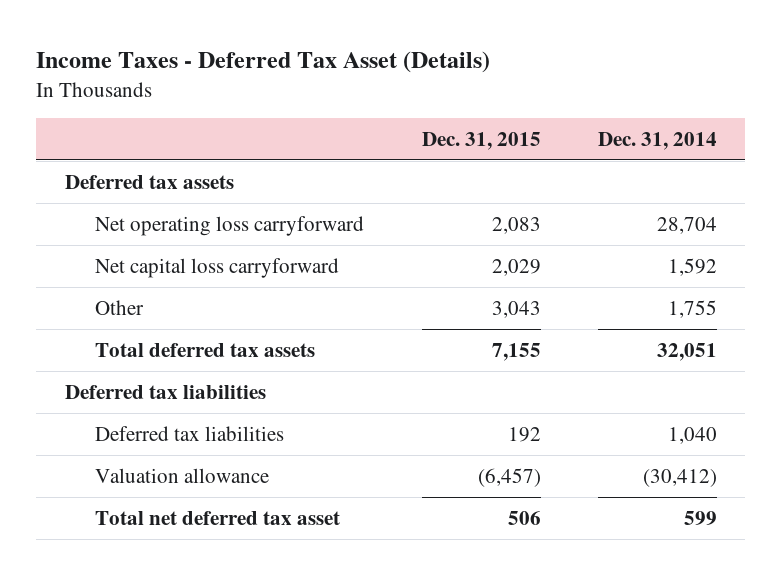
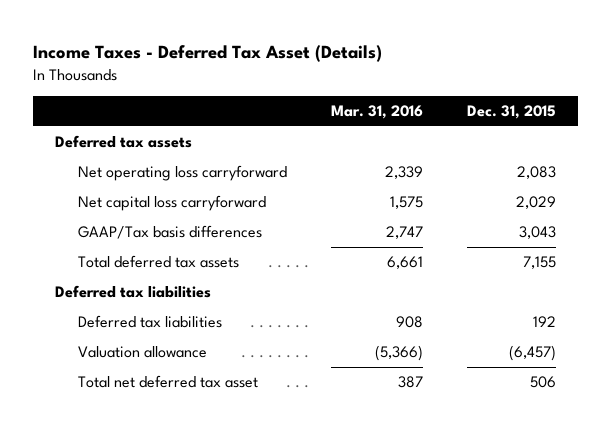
- | Dec. 31, 2015 | Dec. 31, 2014
+ | Mar. 31, 2016 | Dec. 31, 2015
- Other | 3,043 | 1,755
+ GAAP/Tax basis differences | 2,747 | 3,043

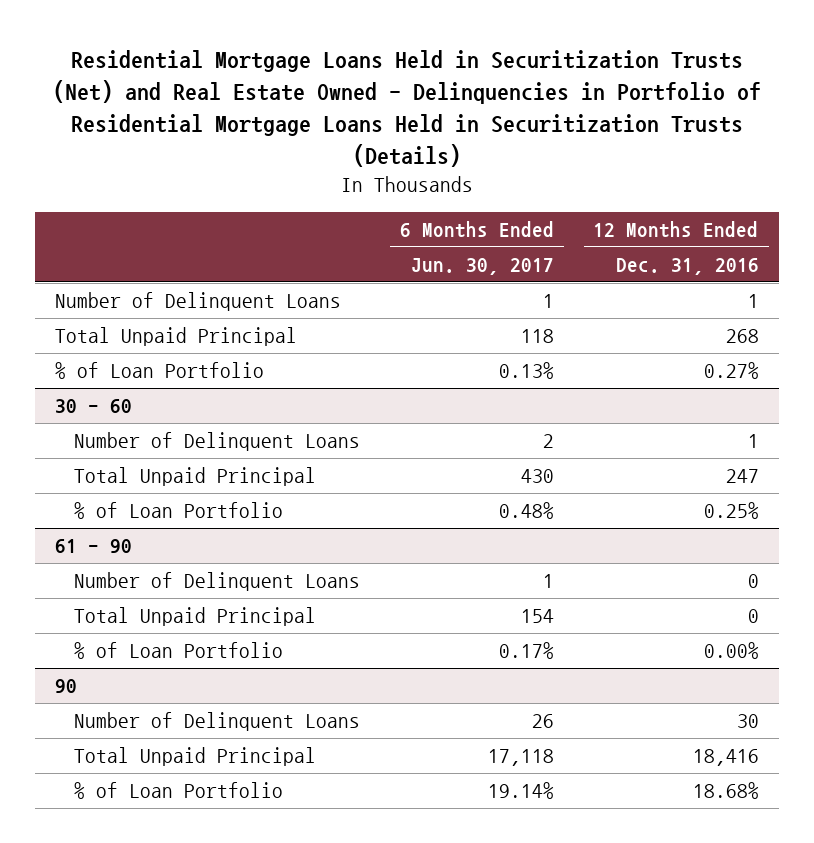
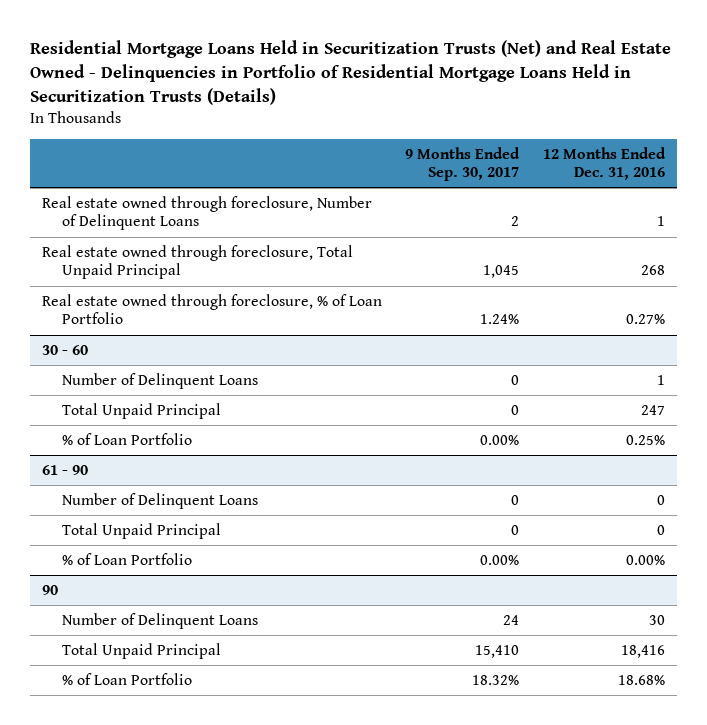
- | 6 Months Ended Jun. 30, 2017 | 12 Months Ended Dec. 31, 2016
+ | 9 Months Ended Sep. 30, 2017 | 12 Months Ended Dec. 31, 2016
- Number of Delinquent Loans | 1 | 1
- Total Unpaid Principal | 118 | 268
- % of Loan Portfolio | 0.13% | 0.27%
+ Real estate owned through foreclosure, Number of Delinquent Loans | 2 | 1
+ Real estate owned through foreclosure, Total Unpaid Principal | 1,045 | 268
+ Real estate owned through foreclosure, % of Loan Portfolio | 1.24% | 0.27%

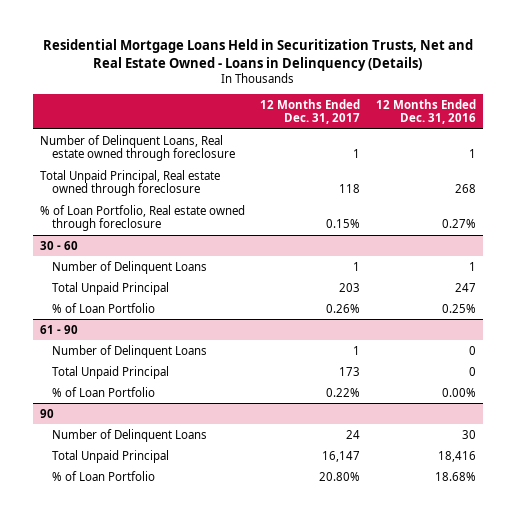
- Residential Mortgage Loans Held in Securitization Trusts (Net) and Real Estate Owned - Delinquencies in Portfolio of Residential Mortgage Loans Held in Securitization Trusts (Details)
+ Residential Mortgage Loans Held in Securitization Trusts, Net and Real Estate Owned - Loans in Delinquency (Details)
- | 9 Months Ended Sep. 30, 2017 | 12 Months Ended Dec. 31, 2016
+ | 12 Months Ended Dec. 31, 2017 | 12 Months Ended Dec. 31, 2016
- Real estate owned through foreclosure, Number of Delinquent Loans | 2 | 1
- Real estate owned through foreclosure, Total Unpaid Principal | 1,045 | 268
- Real estate owned through foreclosure, % of Loan Portfolio | 1.24% | 0.27%
+ Number of Delinquent Loans, Real estate owned through foreclosure | 1 | 1
+ Total Unpaid Principal, Real estate owned through foreclosure | 118 | 268
+ % of Loan Portfolio, Real estate owned through foreclosure | 0.15% | 0.27%

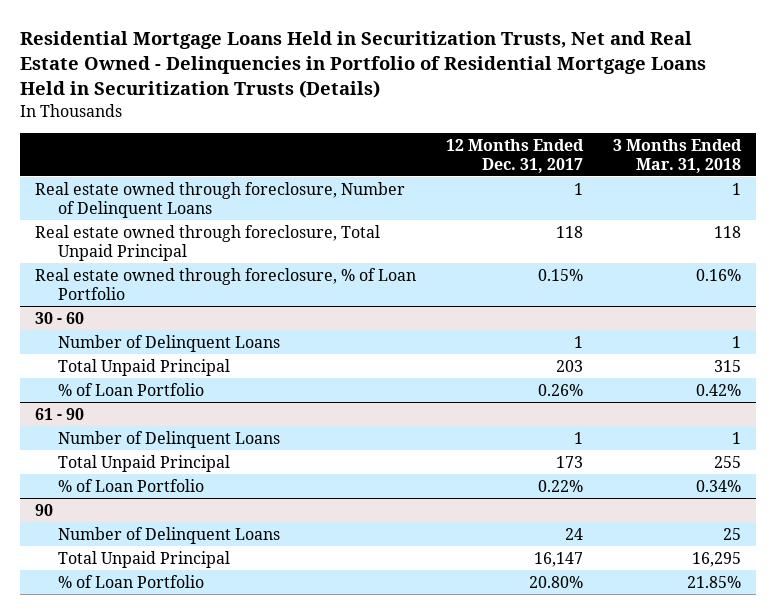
- Residential Mortgage Loans Held in Securitization Trusts, Net and Real Estate Owned - Loans in Delinquency (Details)
+ Residential Mortgage Loans Held in Securitization Trusts, Net and Real Estate Owned - Delinquencies in Portfolio of Residential Mortgage Loans Held in Securitization Trusts (Details)
- | 12 Months Ended Dec. 31, 2017 | 12 Months Ended Dec. 31, 2016
+ | 12 Months Ended Dec. 31, 2017 | 3 Months Ended Mar. 31, 2018
- Number of Delinquent Loans, Real estate owned through foreclosure | 1 | 1
- Total Unpaid Principal, Real estate owned through foreclosure | 118 | 268
- % of Loan Portfolio, Real estate owned through foreclosure | 0.15% | 0.27%
+ Real estate owned through foreclosure, Number of Delinquent Loans | 1 | 1
+ Real estate owned through foreclosure, Total Unpaid Principal | 118 | 118
+ Real estate owned through foreclosure, % of Loan Portfolio | 0.15% | 0.16%

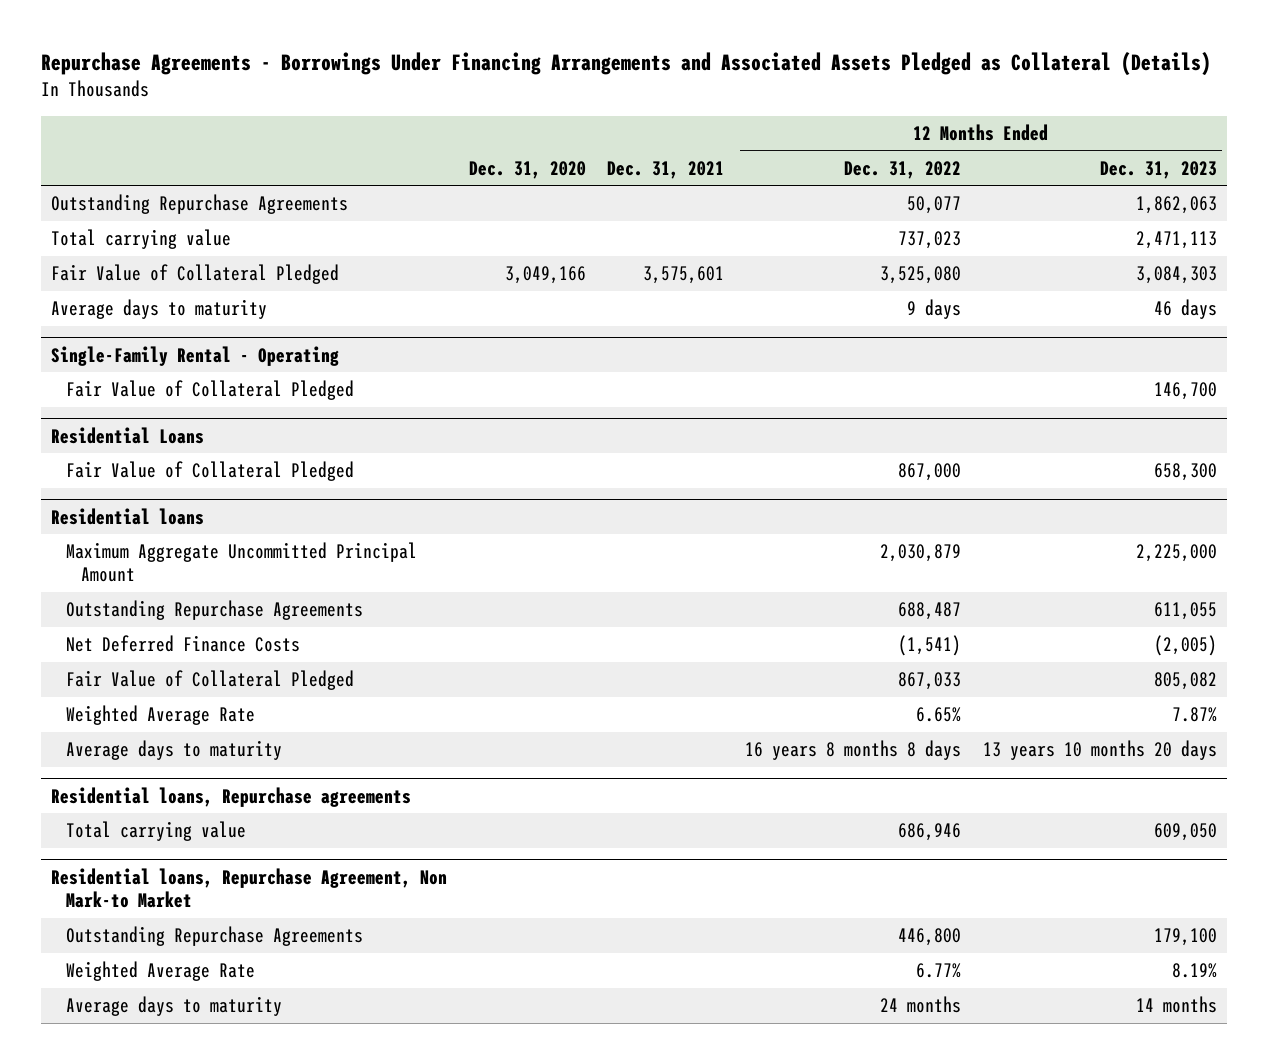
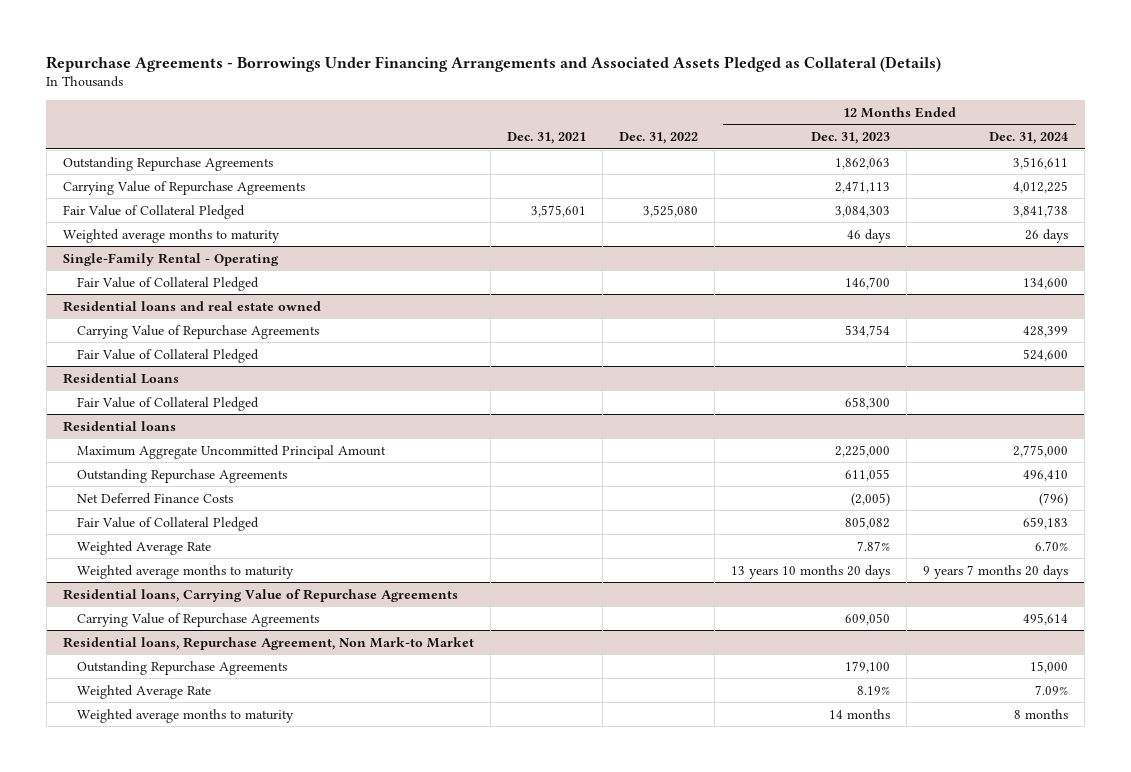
- | Dec. 31, 2020 | Dec. 31, 2021 | 12 Months Ended Dec. 31, 2022 | 12 Months Ended Dec. 31, 2023
+ | Dec. 31, 2021 | Dec. 31, 2022 | 12 Months Ended Dec. 31, 2023 | 12 Months Ended Dec. 31, 2024
- Total carrying value | | | 737,023 | 2,471,113
+ Carrying Value of Repurchase Agreements | | | 2,471,113 | 4,012,225
- Average days to maturity | | | 9 days | 46 days
+ Weighted average months to maturity | | | 46 days | 26 days
+ Residential loans and real estate owned
+ Carrying Value of Repurchase Agreements | | | 534,754 | 428,399
+ Fair Value of Collateral Pledged | | | | 524,600
@ Residential loans
- Average days to maturity | | | 16 years 8 months 8 days | 13 years 10 months 20 days
- Residential loans, Repurchase agreements
- Total carrying value | | | 686,946 | 609,050
@ Residential loans
+ Weighted average months to maturity | | | 13 years 10 months 20 days | 9 years 7 months 20 days
+ Residential loans, Carrying Value of Repurchase Agreements
+ Carrying Value of Repurchase Agreements | | | 609,050 | 495,614
@ Residential loans, Repurchase Agreement, Non Mark-to Market
- Average days to maturity | | | 24 months | 14 months
+ Weighted average months to maturity | | | 14 months | 8 months

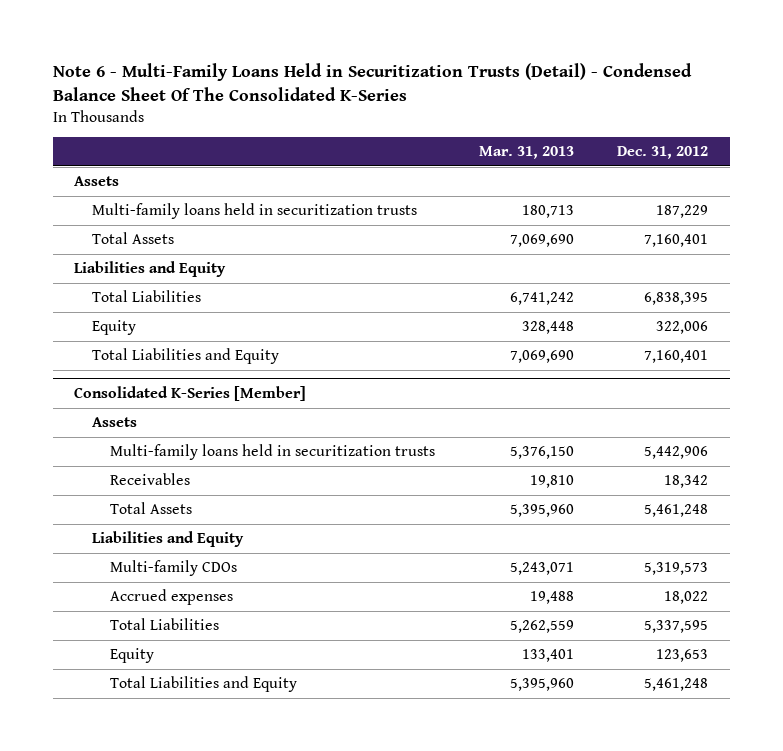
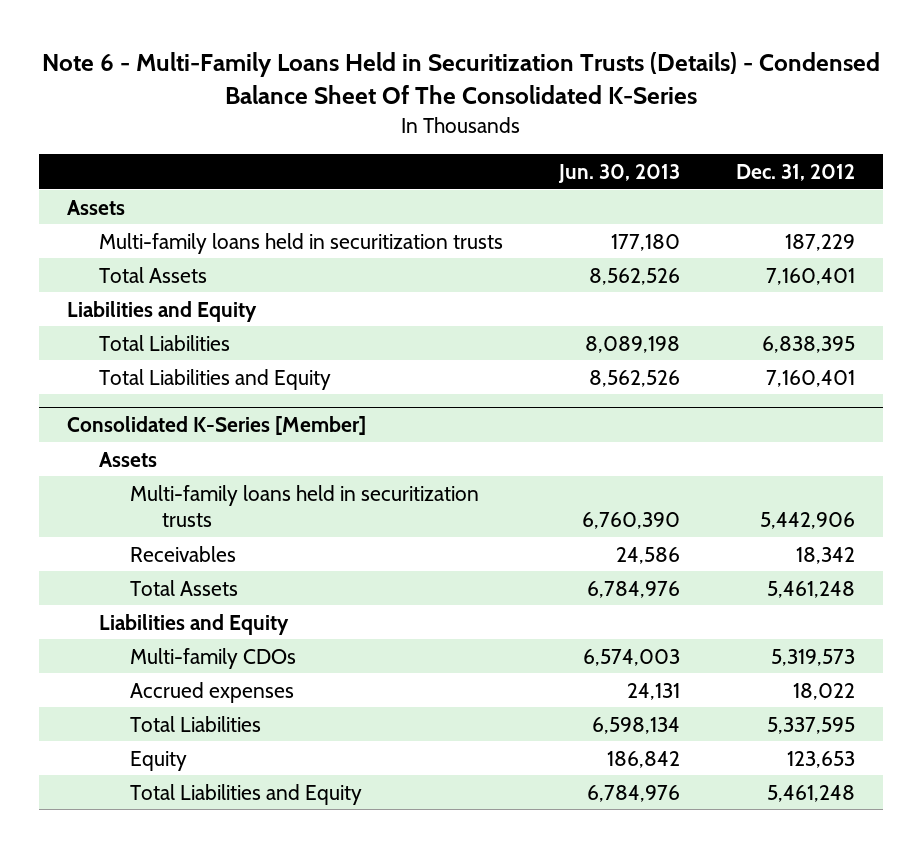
- Note 6 - Multi-Family Loans Held in Securitization Trusts (Detail) - Condensed Balance Sheet Of The Consolidated K-Series
+ Note 6 - Multi-Family Loans Held in Securitization Trusts (Details) - Condensed Balance Sheet Of The Consolidated K-Series
- | Mar. 31, 2013 | Dec. 31, 2012
+ | Jun. 30, 2013 | Dec. 31, 2012
- Equity | 328,448 | 322,006

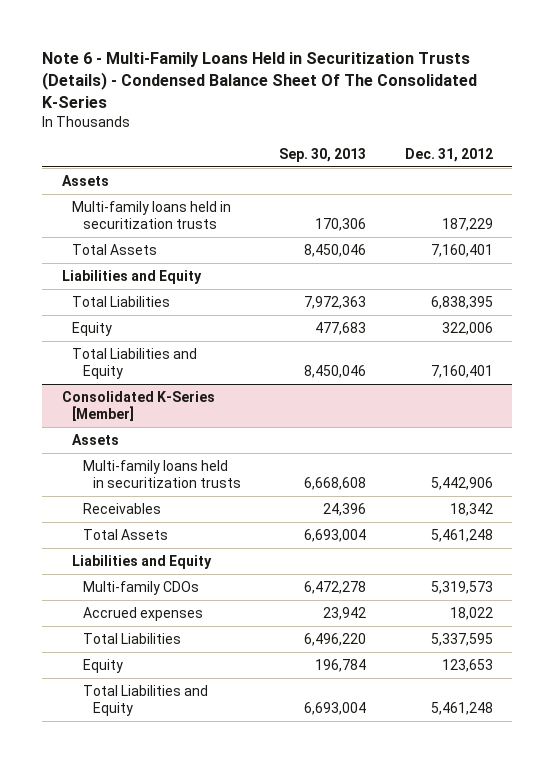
- | Jun. 30, 2013 | Dec. 31, 2012
+ | Sep. 30, 2013 | Dec. 31, 2012
+ Equity | 477,683 | 322,006

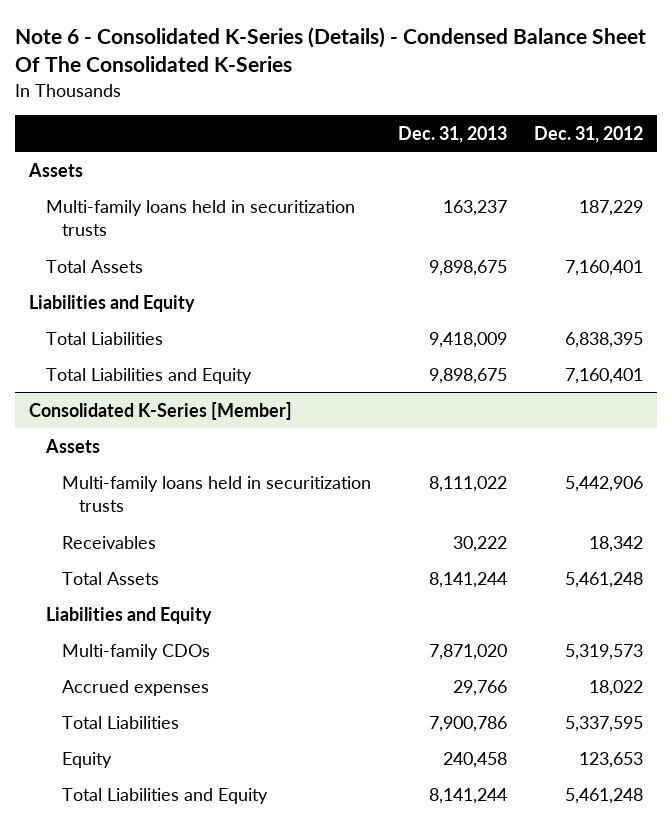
- Note 6 - Multi-Family Loans Held in Securitization Trusts (Details) - Condensed Balance Sheet Of The Consolidated K-Series
+ Note 6 - Consolidated K-Series (Details) - Condensed Balance Sheet Of The Consolidated K-Series
- | Sep. 30, 2013 | Dec. 31, 2012
+ | Dec. 31, 2013 | Dec. 31, 2012
- Equity | 477,683 | 322,006

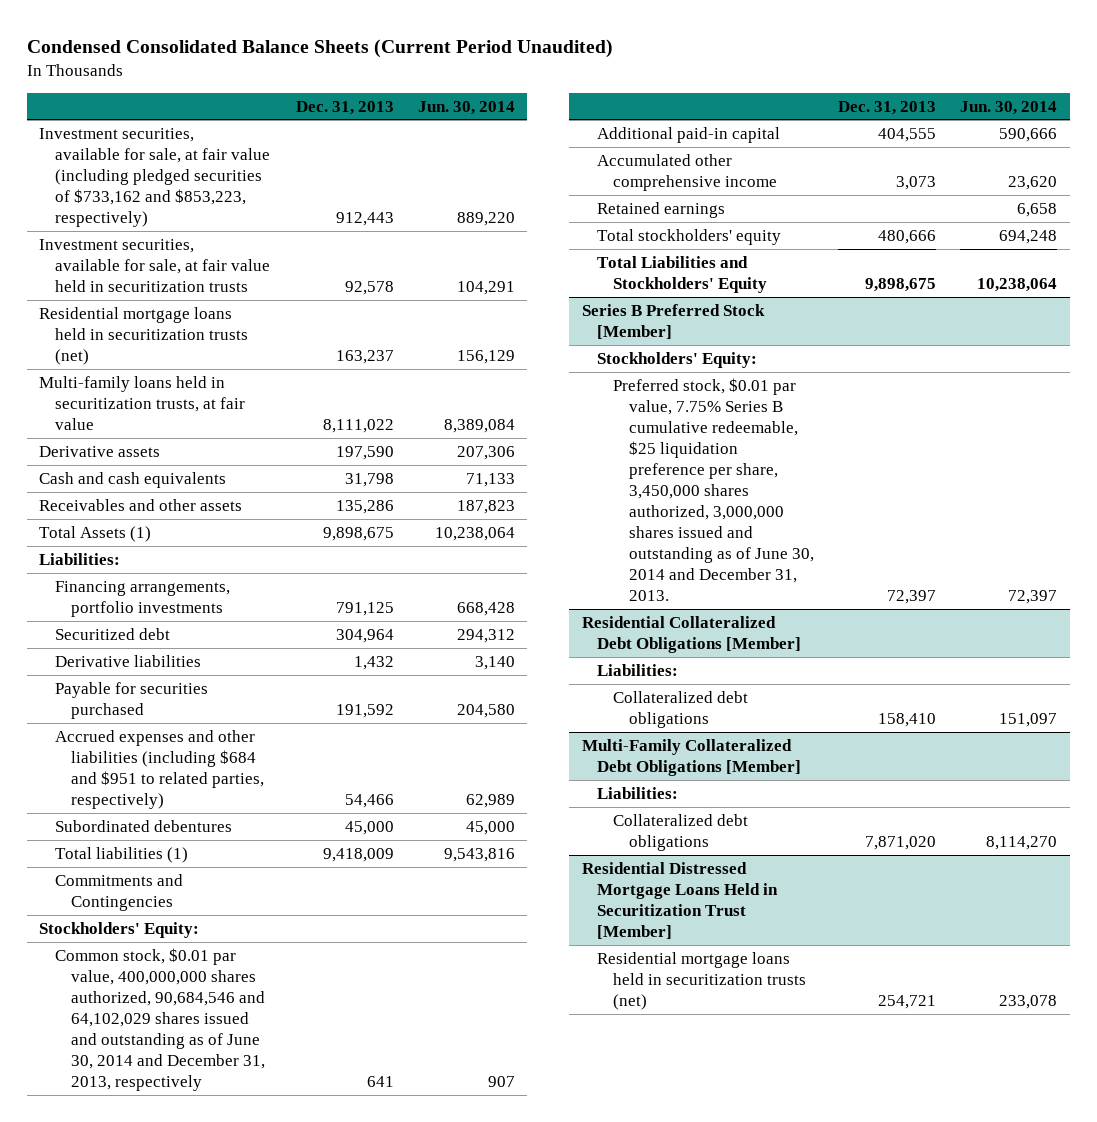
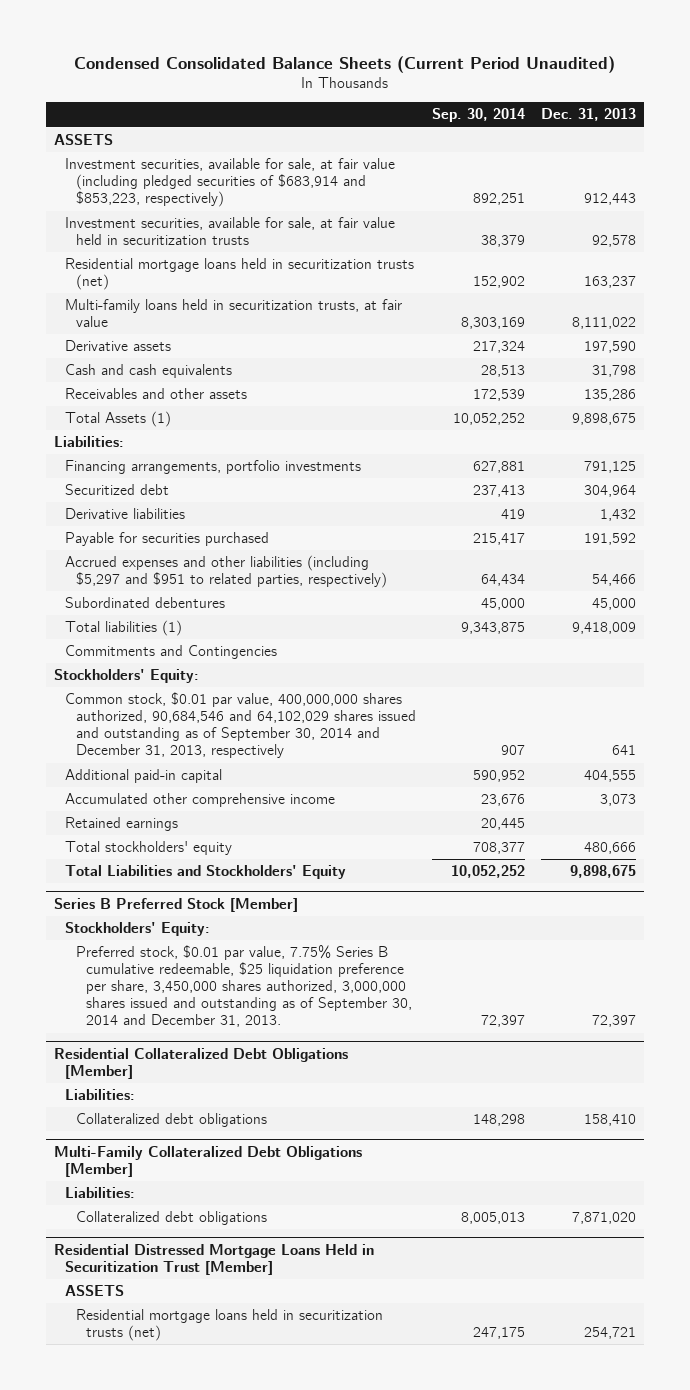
- | Dec. 31, 2013 | Jun. 30, 2014
+ | Sep. 30, 2014 | Dec. 31, 2013
- Investment securities, available for sale, at fair value (including pledged securities of $733,162 and $853,223, respectively) | 912,443 | 889,220
+ ASSETS
+ Investment securities, available for sale, at fair value (including pledged securities of $683,914 and $853,223, respectively) | 892,251 | 912,443
- Accrued expenses and other liabilities (including $684 and $951 to related parties, respectively) | 54,466 | 62,989
+ Accrued expenses and other liabilities (including $5,297 and $951 to related parties, respectively) | 64,434 | 54,466
- Common stock, $0.01 par value, 400,000,000 shares authorized, 90,684,546 and 64,102,029 shares issued and outstanding as of June 30, 2014 and December 31, 2013, respectively | 641 | 907
+ Common stock, $0.01 par value, 400,000,000 shares authorized, 90,684,546 and 64,102,029 shares issued and outstanding as of September 30, 2014 and December 31, 2013, respectively | 907 | 641
@ Series B Preferred Stock [Member]
- Preferred stock, $0.01 par value, 7.75% Series B cumulative redeemable, $25 liquidation preference per share, 3,450,000 shares authorized, 3,000,000 shares issued and outstanding as of June 30, 2014 and December 31, 2013. | 72,397 | 72,397
+ Preferred stock, $0.01 par value, 7.75% Series B cumulative redeemable, $25 liquidation preference per share, 3,450,000 shares authorized, 3,000,000 shares issued and outstanding as of September 30, 2014 and December 31, 2013. | 72,397 | 72,397
@ Residential Distressed Mortgage Loans Held in Securitization Trust [Member]
+ ASSETS

